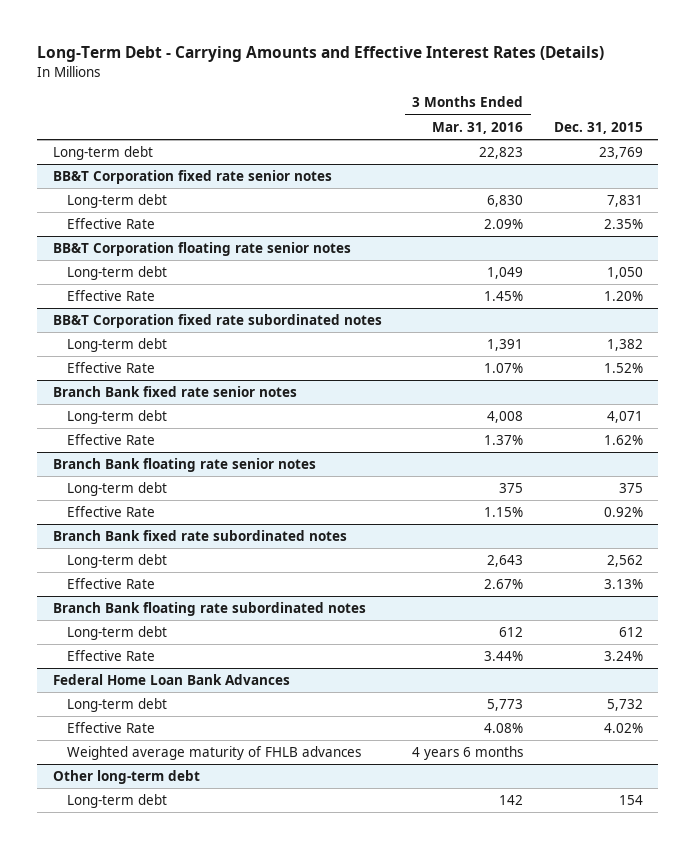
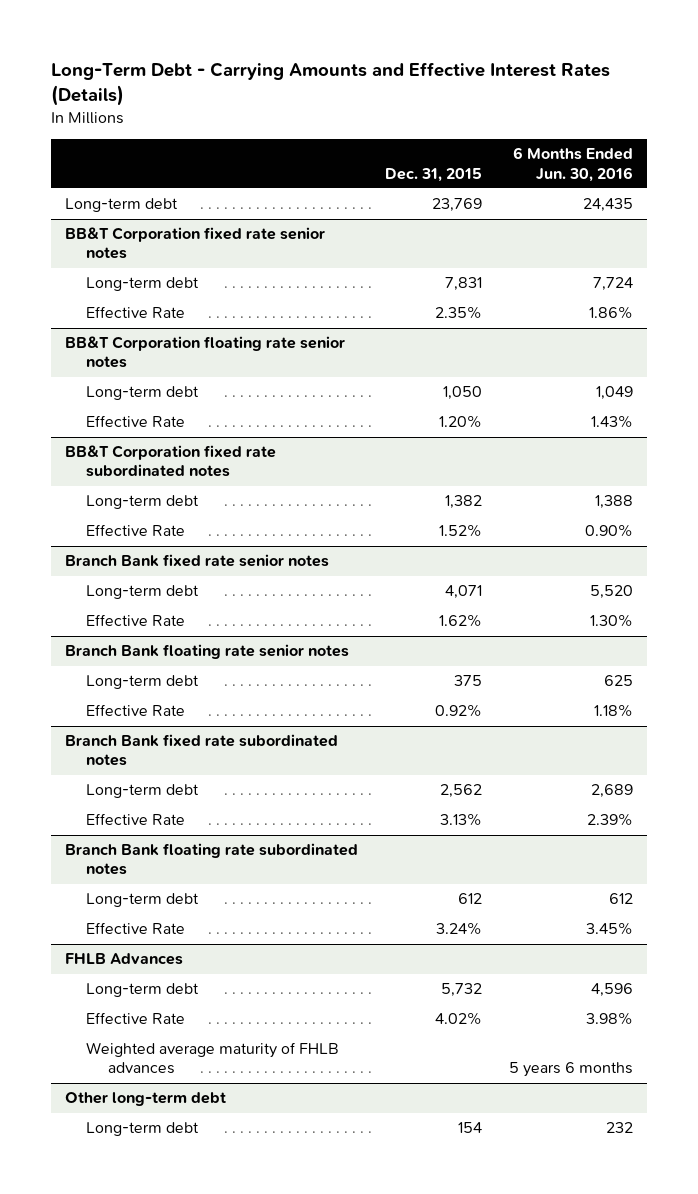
- | 3 Months Ended Mar. 31, 2016 | Dec. 31, 2015
+ | Dec. 31, 2015 | 6 Months Ended Jun. 30, 2016
- Federal Home Loan Bank Advances
+ FHLB Advances

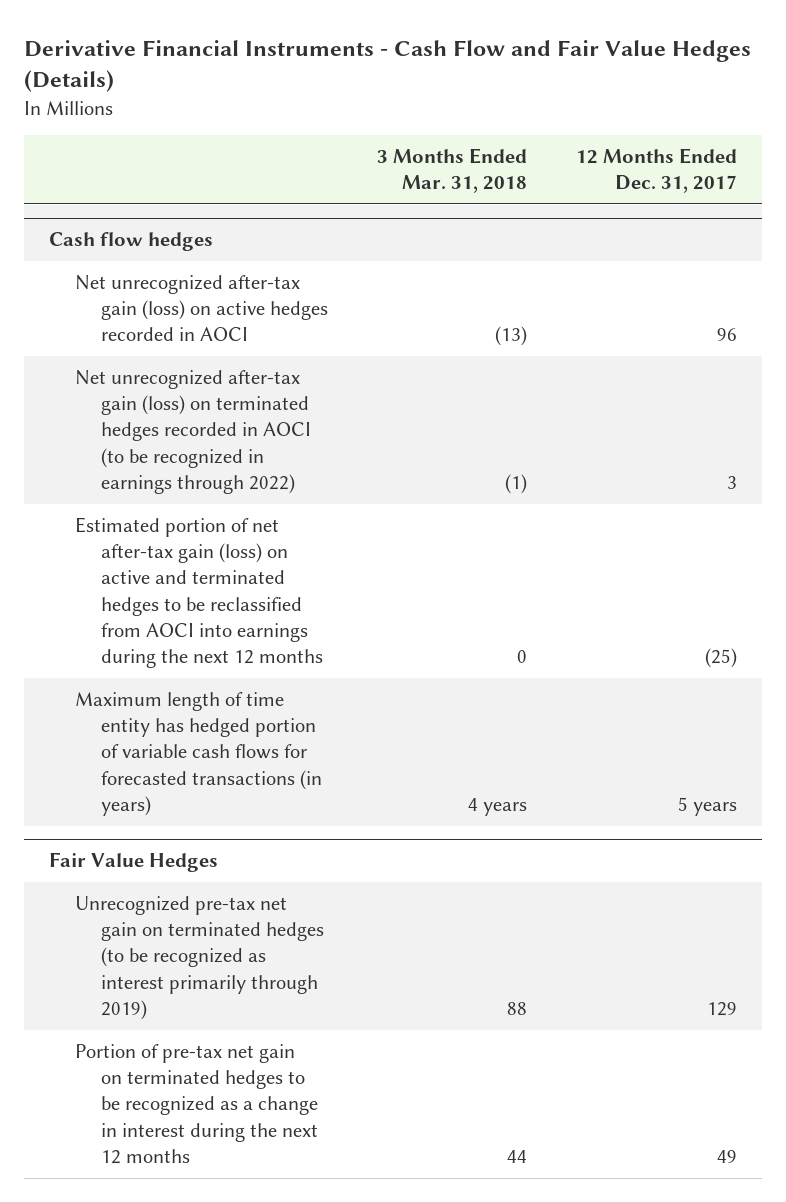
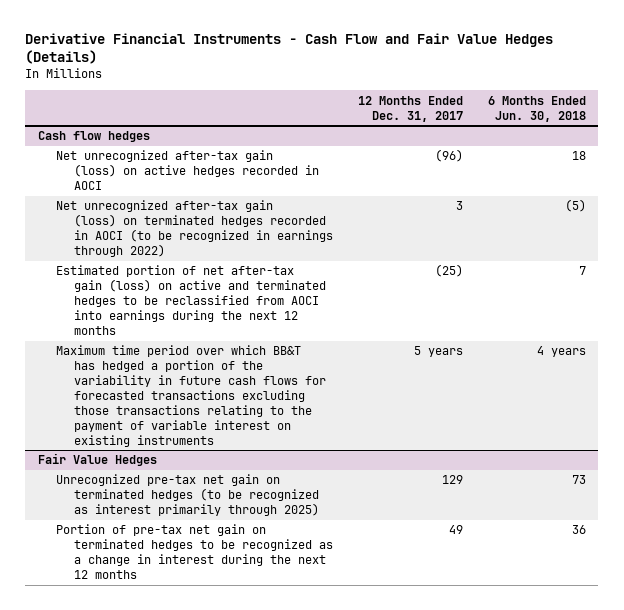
- | 3 Months Ended Mar. 31, 2018 | 12 Months Ended Dec. 31, 2017
+ | 12 Months Ended Dec. 31, 2017 | 6 Months Ended Jun. 30, 2018
@ Cash flow hedges
- Net unrecognized after-tax gain (loss) on active hedges recorded in AOCI | (13) | 96
+ Net unrecognized after-tax gain (loss) on active hedges recorded in AOCI | (96) | 18
- Maximum length of time entity has hedged portion of variable cash flows for forecasted transactions (in years) | 4 years | 5 years
+ Maximum time period over which BB&T has hedged a portion of the variability in future cash flows for forecasted transactions excluding those transactions relating to the payment of variable interest on existing instruments | 5 years | 4 years
@ Fair Value Hedges
- Unrecognized pre-tax net gain on terminated hedges (to be recognized as interest primarily through 2019) | 88 | 129
+ Unrecognized pre-tax net gain on terminated hedges (to be recognized as interest primarily through 2025) | 129 | 73

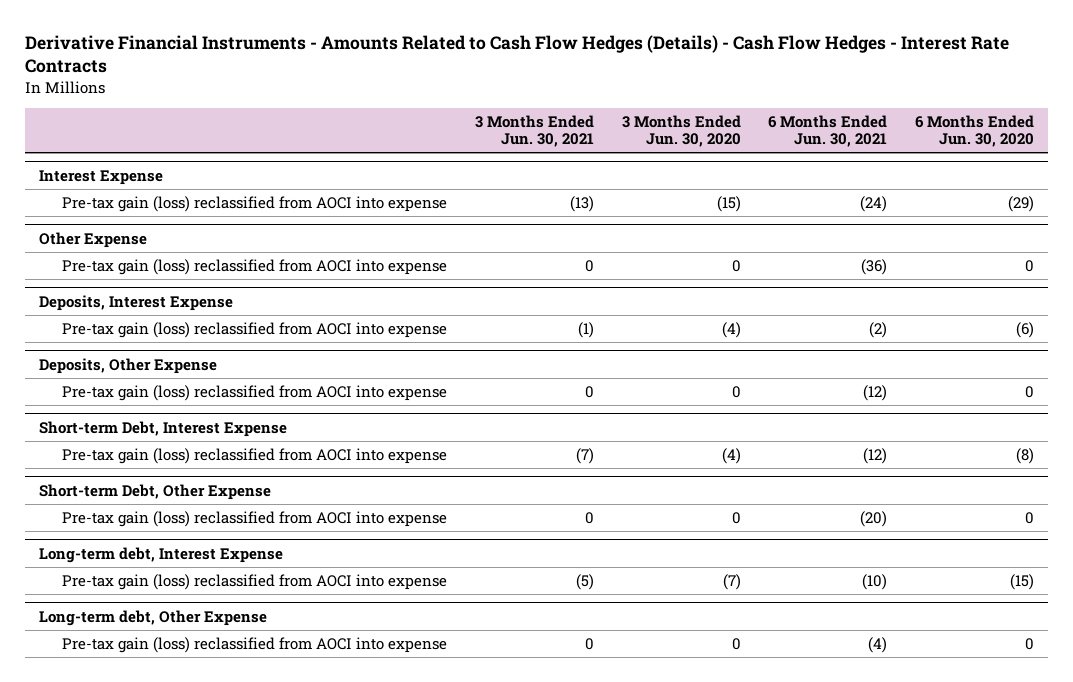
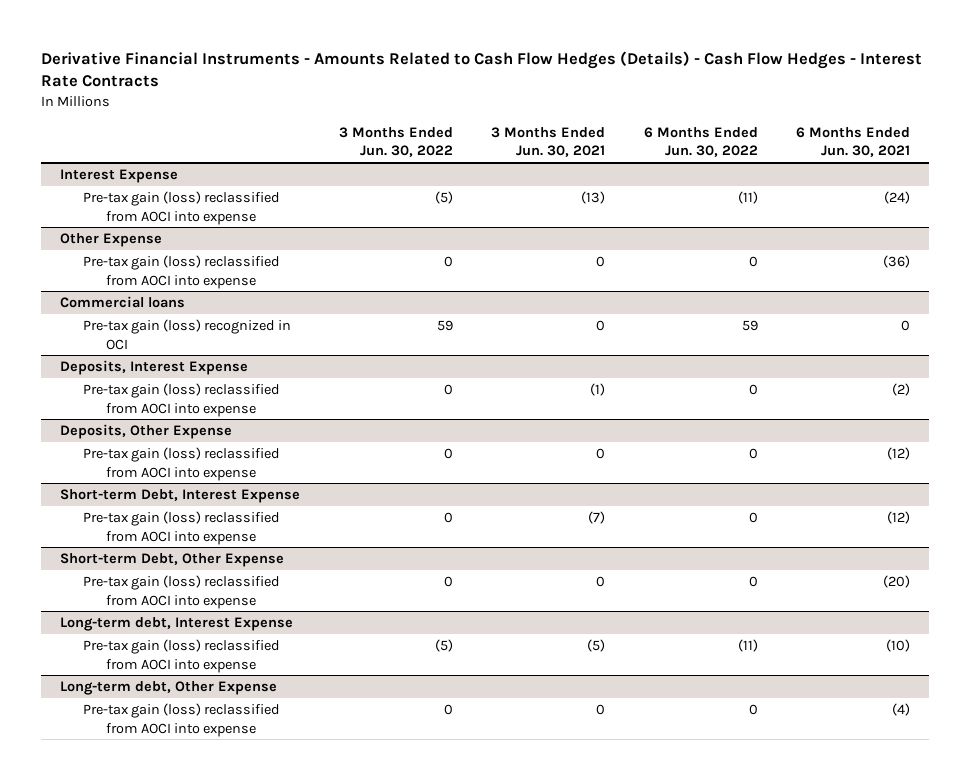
- | 3 Months Ended Jun. 30, 2021 | 3 Months Ended Jun. 30, 2020 | 6 Months Ended Jun. 30, 2021 | 6 Months Ended Jun. 30, 2020
+ | 3 Months Ended Jun. 30, 2022 | 3 Months Ended Jun. 30, 2021 | 6 Months Ended Jun. 30, 2022 | 6 Months Ended Jun. 30, 2021
+ Commercial loans
+ Pre-tax gain (loss) recognized in OCI | 59 | 0 | 59 | 0

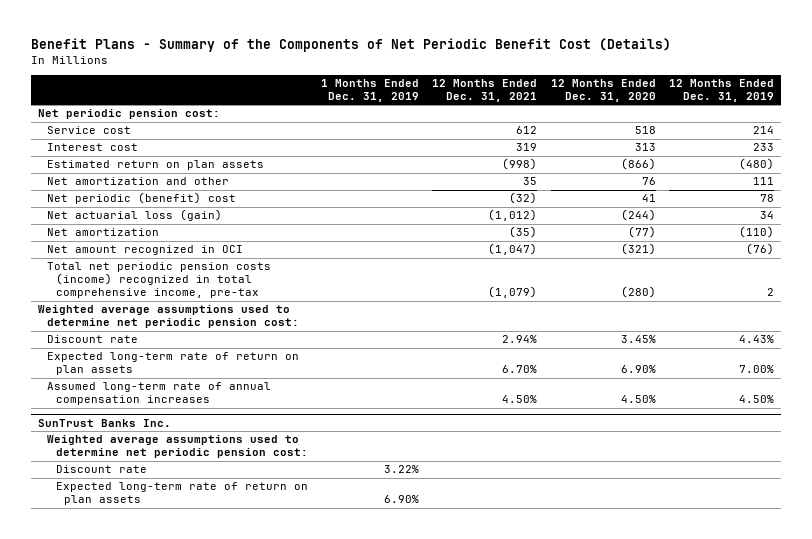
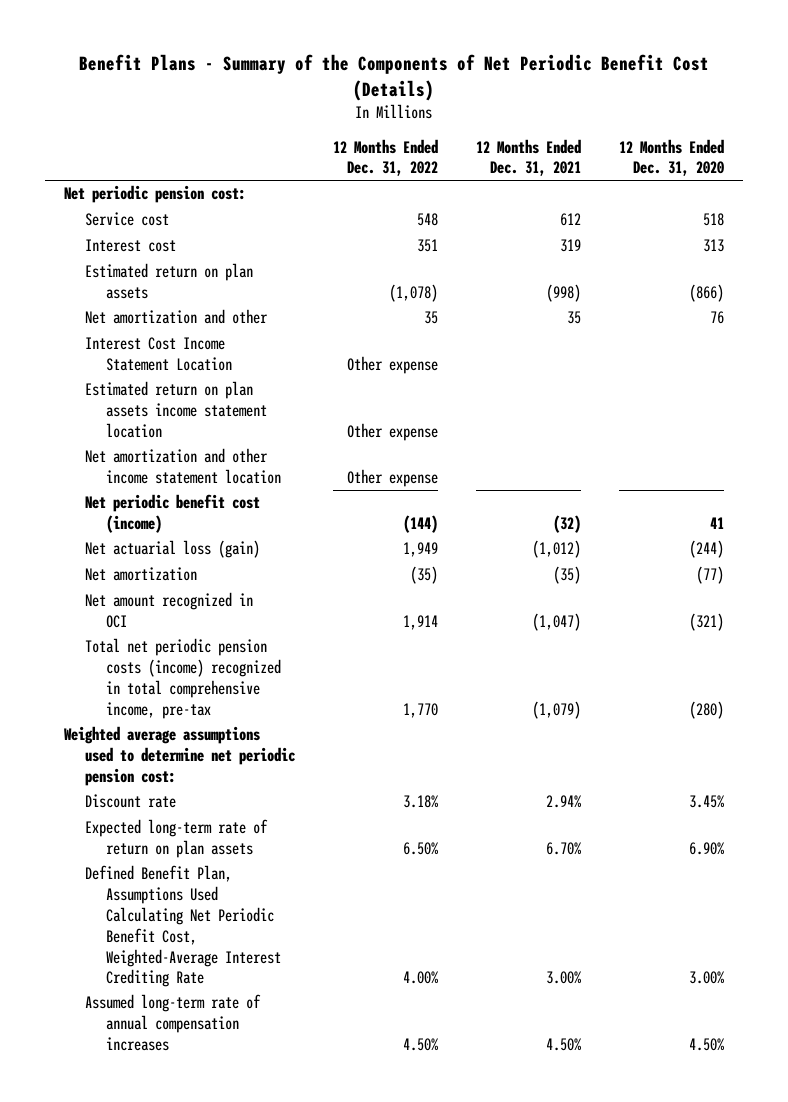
- | 1 Months Ended Dec. 31, 2019 | 12 Months Ended Dec. 31, 2021 | 12 Months Ended Dec. 31, 2020 | 12 Months Ended Dec. 31, 2019
+ | 12 Months Ended Dec. 31, 2022 | 12 Months Ended Dec. 31, 2021 | 12 Months Ended Dec. 31, 2020
- Net periodic (benefit) cost | | (32) | 41 | 78
+ Interest Cost Income Statement Location | Other expense | |
+ Estimated return on plan assets income statement location | Other expense | |
+ Net amortization and other income statement location | Other expense | |
+ Net periodic benefit cost (income) | (144) | (32) | 41
+ Defined Benefit Plan, Assumptions Used Calculating Net Periodic Benefit Cost, Weighted-Average Interest Crediting Rate | 4.00% | 3.00% | 3.00%
- SunTrust Banks Inc.
- Weighted average assumptions used to determine net periodic pension cost:
- Discount rate | 3.22% | | |
- Expected long-term rate of return on plan assets | 6.90% | | |

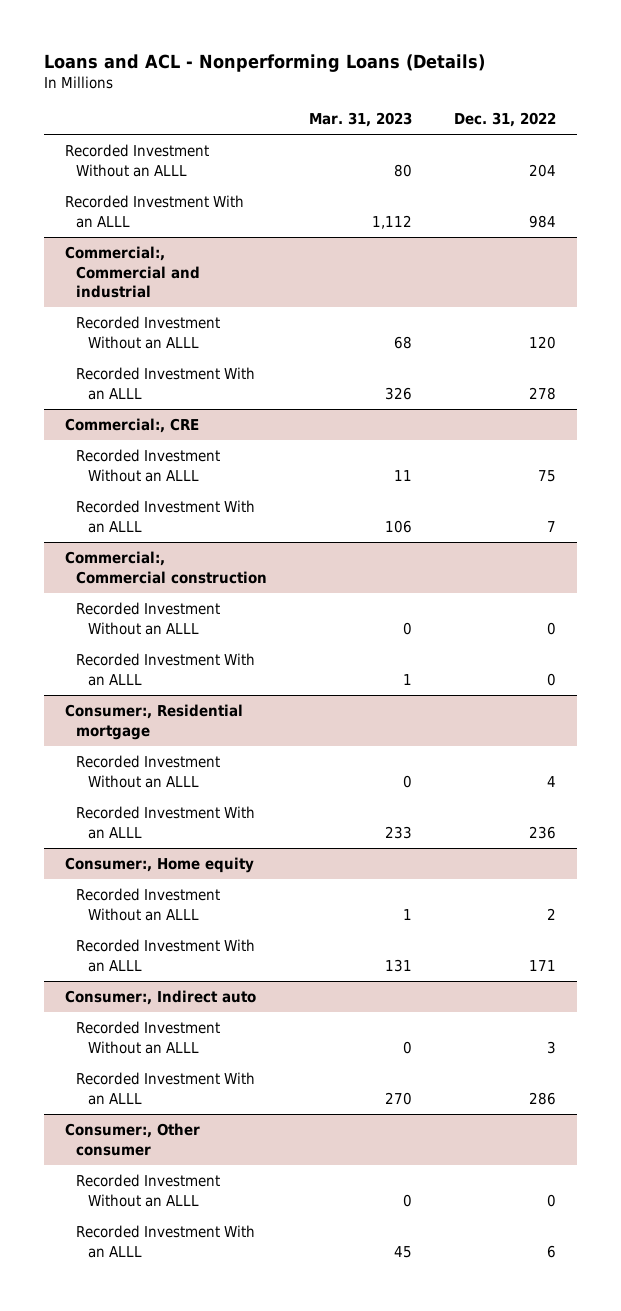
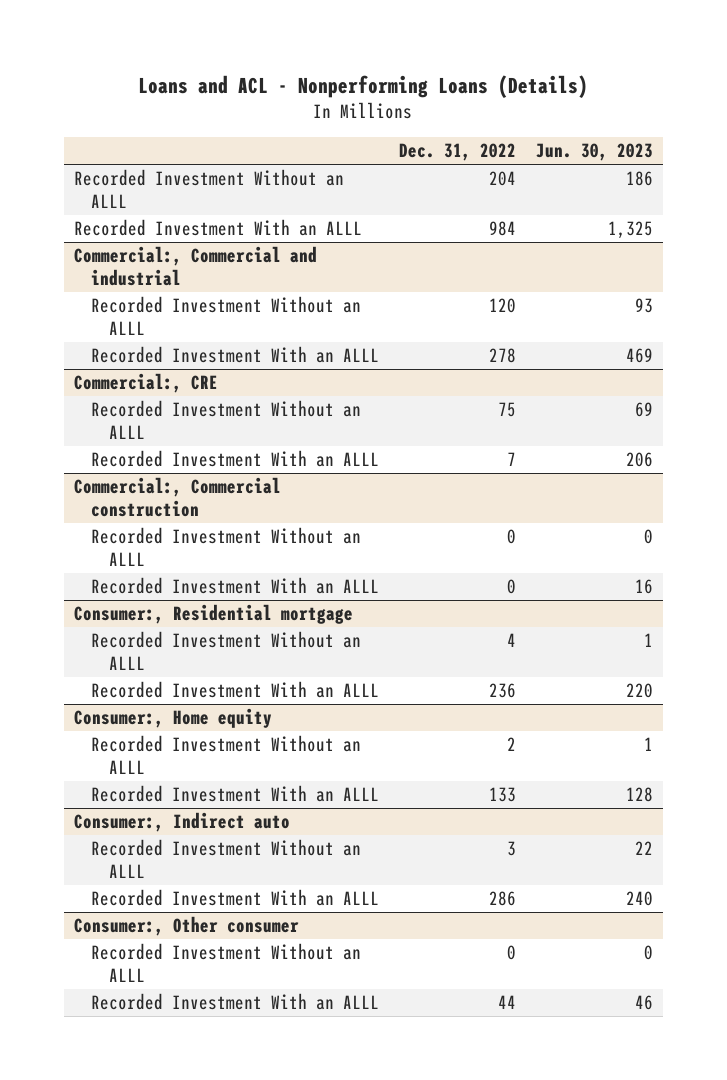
- | Mar. 31, 2023 | Dec. 31, 2022
+ | Dec. 31, 2022 | Jun. 30, 2023
@ Consumer:, Home equity
- Recorded Investment With an ALLL | 131 | 171
+ Recorded Investment With an ALLL | 133 | 128
@ Consumer:, Other consumer
- Recorded Investment With an ALLL | 45 | 6
+ Recorded Investment With an ALLL | 44 | 46

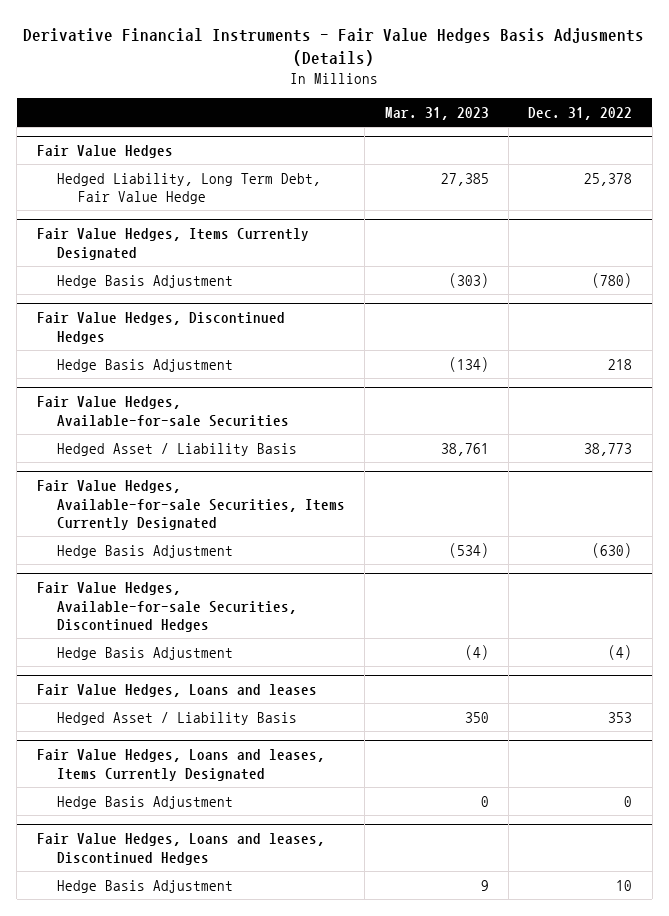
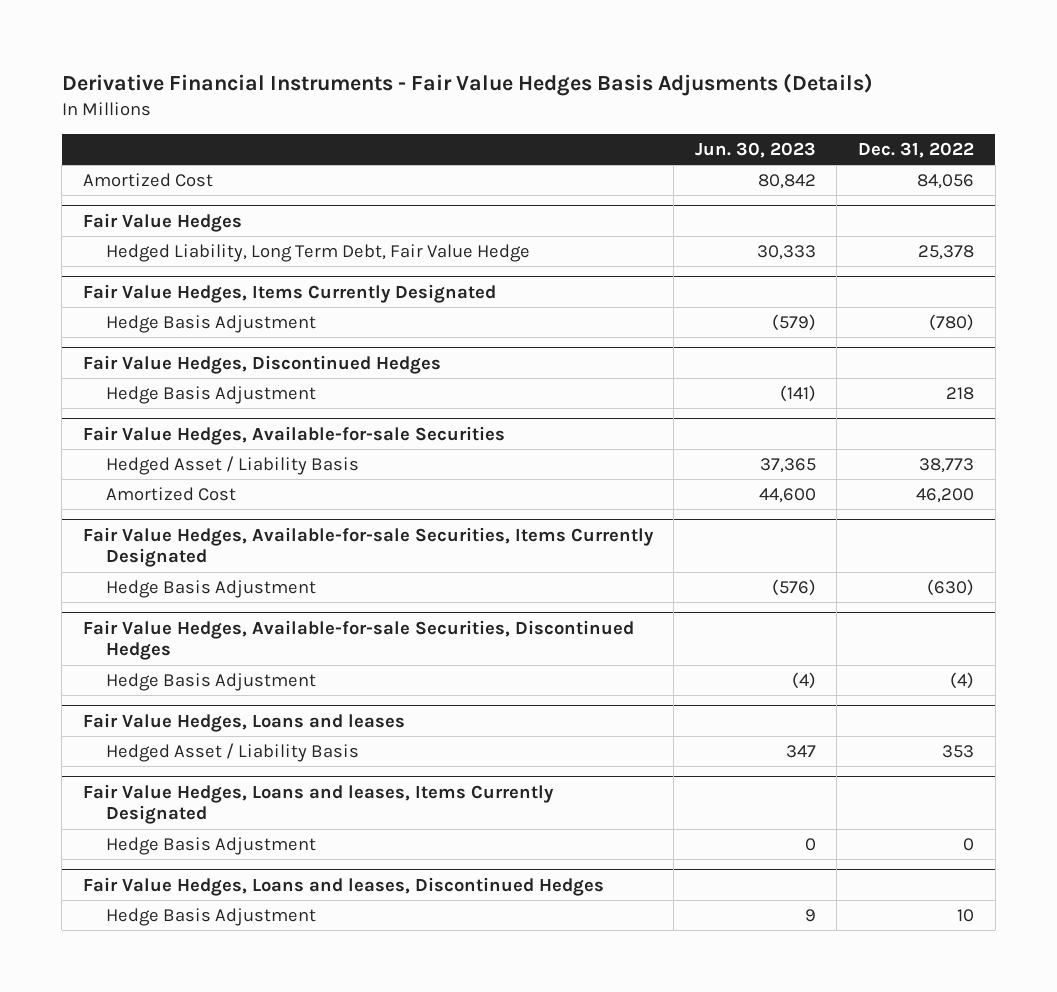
- | Mar. 31, 2023 | Dec. 31, 2022
+ | Jun. 30, 2023 | Dec. 31, 2022
+ Amortized Cost | 80,842 | 84,056
@ Fair Value Hedges, Available-for-sale Securities
+ Amortized Cost | 44,600 | 46,200

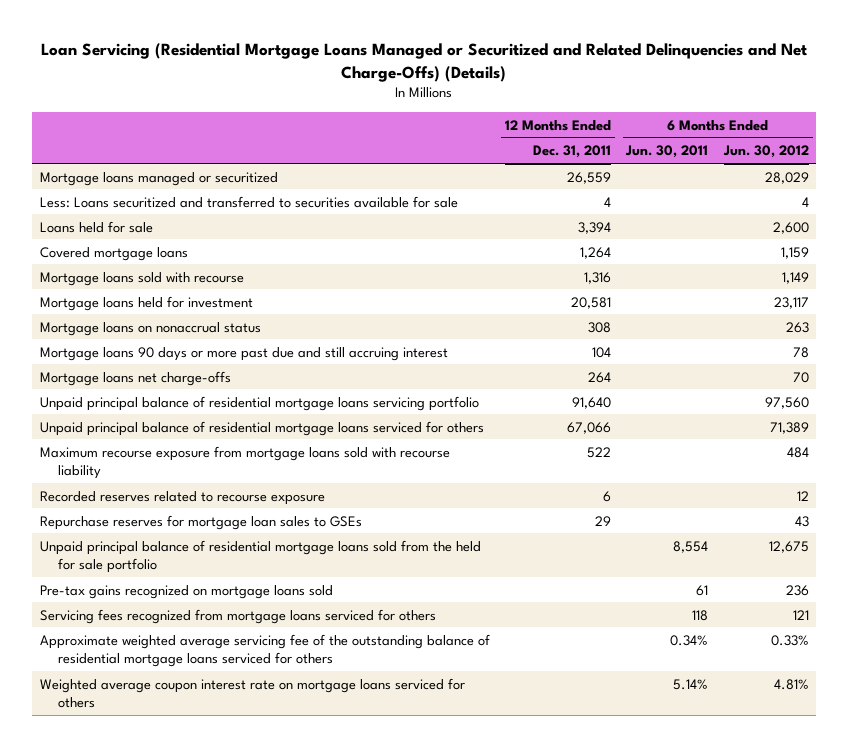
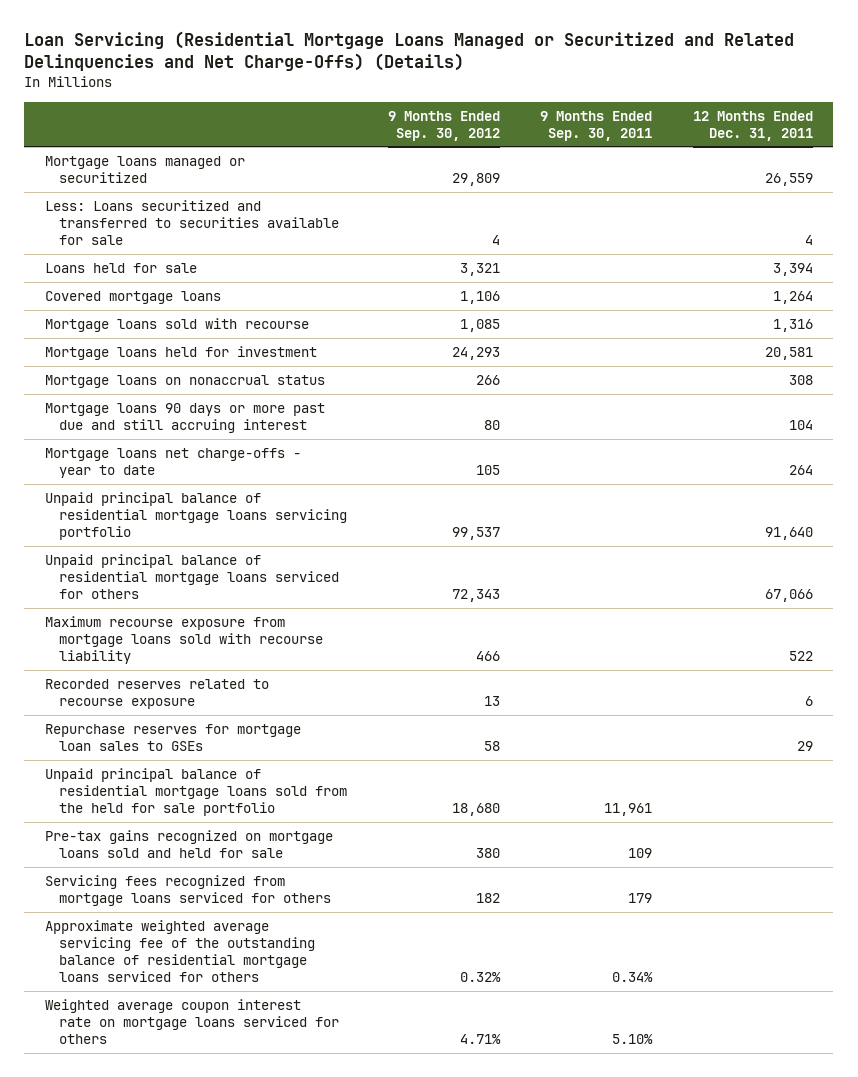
- | 12 Months Ended Dec. 31, 2011 | 6 Months Ended Jun. 30, 2011 | 6 Months Ended Jun. 30, 2012
+ | 9 Months Ended Sep. 30, 2012 | 9 Months Ended Sep. 30, 2011 | 12 Months Ended Dec. 31, 2011
- Mortgage loans net charge-offs | 264 | | 70
+ Mortgage loans net charge-offs - year to date | 105 | | 264
- Pre-tax gains recognized on mortgage loans sold | | 61 | 236
+ Pre-tax gains recognized on mortgage loans sold and held for sale | 380 | 109 |

